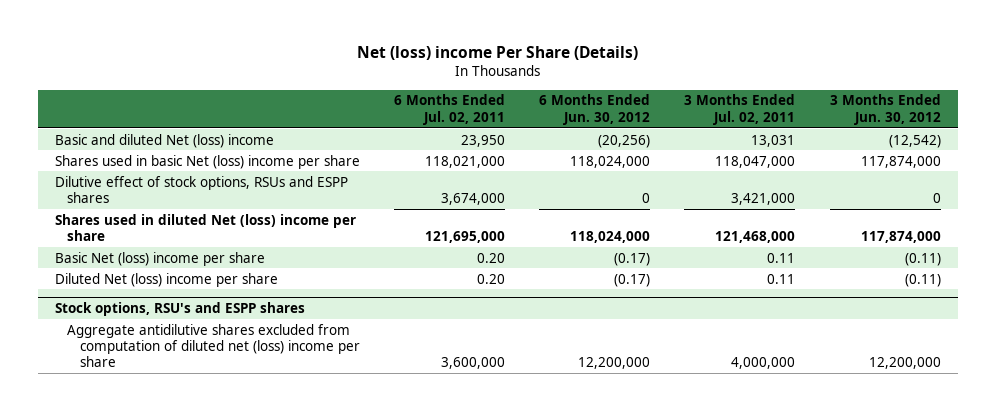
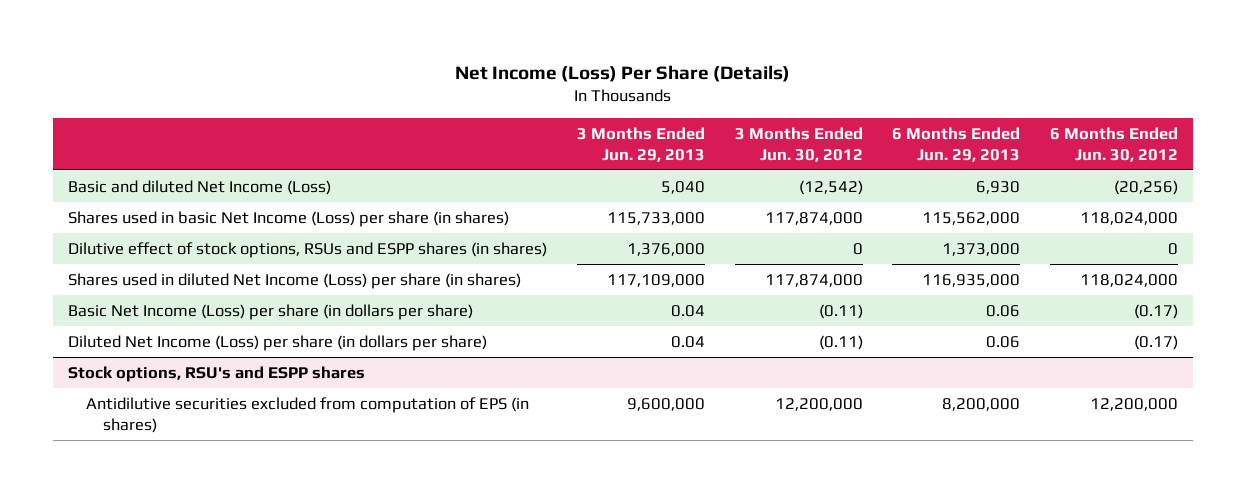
- Net (loss) income Per Share (Details)
+ Net Income (Loss) Per Share (Details)
- | 6 Months Ended Jul. 02, 2011 | 6 Months Ended Jun. 30, 2012 | 3 Months Ended Jul. 02, 2011 | 3 Months Ended Jun. 30, 2012
+ | 3 Months Ended Jun. 29, 2013 | 3 Months Ended Jun. 30, 2012 | 6 Months Ended Jun. 29, 2013 | 6 Months Ended Jun. 30, 2012
- Basic and diluted Net (loss) income | 23,950 | (20,256) | 13,031 | (12,542)
- Shares used in basic Net (loss) income per share | 118,021,000 | 118,024,000 | 118,047,000 | 117,874,000
- Dilutive effect of stock options, RSUs and ESPP shares | 3,674,000 | 0 | 3,421,000 | 0
- Shares used in diluted Net (loss) income per share | 121,695,000 | 118,024,000 | 121,468,000 | 117,874,000
- Basic Net (loss) income per share | 0.20 | (0.17) | 0.11 | (0.11)
- Diluted Net (loss) income per share | 0.20 | (0.17) | 0.11 | (0.11)
+ Basic and diluted Net Income (Loss) | 5,040 | (12,542) | 6,930 | (20,256)
+ Shares used in basic Net Income (Loss) per share (in shares) | 115,733,000 | 117,874,000 | 115,562,000 | 118,024,000
+ Dilutive effect of stock options, RSUs and ESPP shares (in shares) | 1,376,000 | 0 | 1,373,000 | 0
+ Shares used in diluted Net Income (Loss) per share (in shares) | 117,109,000 | 117,874,000 | 116,935,000 | 118,024,000
+ Basic Net Income (Loss) per share (in dollars per share) | 0.04 | (0.11) | 0.06 | (0.17)
+ Diluted Net Income (Loss) per share (in dollars per share) | 0.04 | (0.11) | 0.06 | (0.17)
@ Stock options, RSU's and ESPP shares
- Aggregate antidilutive shares excluded from computation of diluted net (loss) income per share | 3,600,000 | 12,200,000 | 4,000,000 | 12,200,000
+ Antidilutive securities excluded from computation of EPS (in shares) | 9,600,000 | 12,200,000 | 8,200,000 | 12,200,000

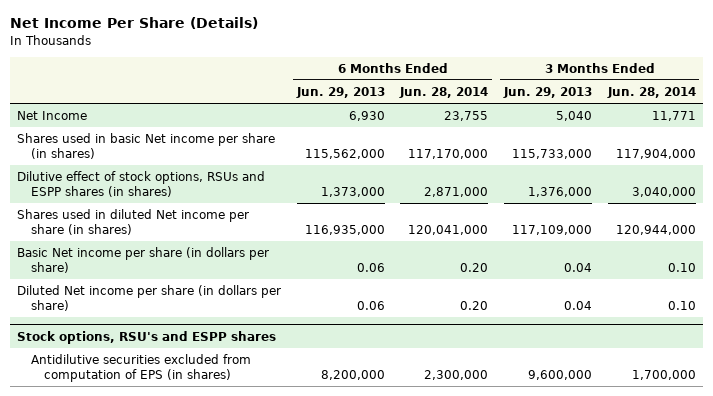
- Net Income (Loss) Per Share (Details)
+ Net Income Per Share (Details)
- | 3 Months Ended Jun. 29, 2013 | 3 Months Ended Jun. 30, 2012 | 6 Months Ended Jun. 29, 2013 | 6 Months Ended Jun. 30, 2012
+ | 6 Months Ended Jun. 29, 2013 | 6 Months Ended Jun. 28, 2014 | 3 Months Ended Jun. 29, 2013 | 3 Months Ended Jun. 28, 2014
- Basic and diluted Net Income (Loss) | 5,040 | (12,542) | 6,930 | (20,256)
- Shares used in basic Net Income (Loss) per share (in shares) | 115,733,000 | 117,874,000 | 115,562,000 | 118,024,000
+ Net Income | 6,930 | 23,755 | 5,040 | 11,771
+ Shares used in basic Net income per share (in shares) | 115,562,000 | 117,170,000 | 115,733,000 | 117,904,000
- Shares used in diluted Net Income (Loss) per share (in shares) | 117,109,000 | 117,874,000 | 116,935,000 | 118,024,000
- Basic Net Income (Loss) per share (in dollars per share) | 0.04 | (0.11) | 0.06 | (0.17)
- Diluted Net Income (Loss) per share (in dollars per share) | 0.04 | (0.11) | 0.06 | (0.17)
+ Shares used in diluted Net income per share (in shares) | 116,935,000 | 120,041,000 | 117,109,000 | 120,944,000
+ Basic Net income per share (in dollars per share) | 0.06 | 0.20 | 0.04 | 0.10
+ Diluted Net income per share (in dollars per share) | 0.06 | 0.20 | 0.04 | 0.10

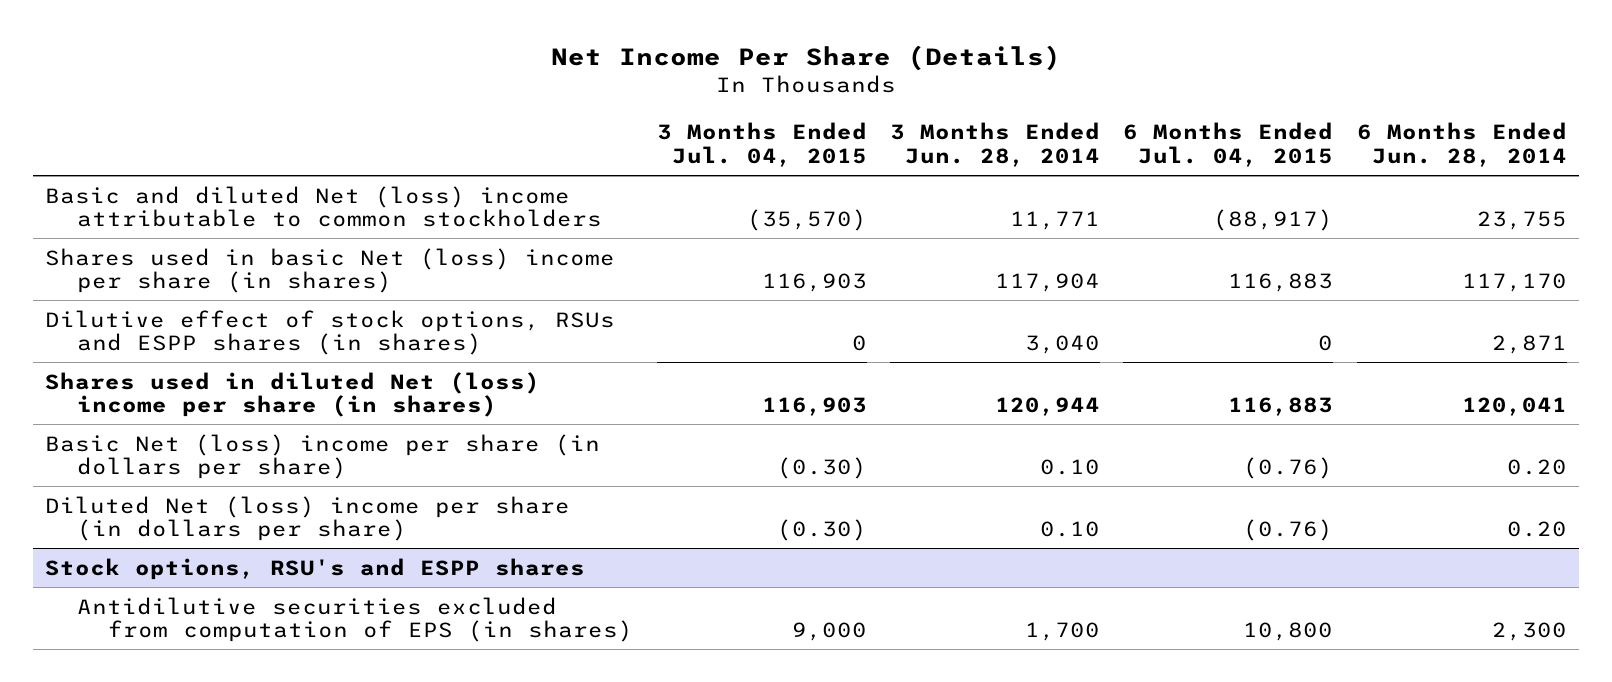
- | 6 Months Ended Jun. 29, 2013 | 6 Months Ended Jun. 28, 2014 | 3 Months Ended Jun. 29, 2013 | 3 Months Ended Jun. 28, 2014
+ | 3 Months Ended Jul. 04, 2015 | 3 Months Ended Jun. 28, 2014 | 6 Months Ended Jul. 04, 2015 | 6 Months Ended Jun. 28, 2014
- Net Income | 6,930 | 23,755 | 5,040 | 11,771
- Shares used in basic Net income per share (in shares) | 115,562,000 | 117,170,000 | 115,733,000 | 117,904,000
- Dilutive effect of stock options, RSUs and ESPP shares (in shares) | 1,373,000 | 2,871,000 | 1,376,000 | 3,040,000
- Shares used in diluted Net income per share (in shares) | 116,935,000 | 120,041,000 | 117,109,000 | 120,944,000
- Basic Net income per share (in dollars per share) | 0.06 | 0.20 | 0.04 | 0.10
- Diluted Net income per share (in dollars per share) | 0.06 | 0.20 | 0.04 | 0.10
+ Basic and diluted Net (loss) income attributable to common stockholders | (35,570) | 11,771 | (88,917) | 23,755
+ Shares used in basic Net (loss) income per share (in shares) | 116,903 | 117,904 | 116,883 | 117,170
+ Dilutive effect of stock options, RSUs and ESPP shares (in shares) | 0 | 3,040 | 0 | 2,871
+ Shares used in diluted Net (loss) income per share (in shares) | 116,903 | 120,944 | 116,883 | 120,041
+ Basic Net (loss) income per share (in dollars per share) | (0.30) | 0.10 | (0.76) | 0.20
+ Diluted Net (loss) income per share (in dollars per share) | (0.30) | 0.10 | (0.76) | 0.20
@ Stock options, RSU's and ESPP shares
- Antidilutive securities excluded from computation of EPS (in shares) | 8,200,000 | 2,300,000 | 9,600,000 | 1,700,000
+ Antidilutive securities excluded from computation of EPS (in shares) | 9,000 | 1,700 | 10,800 | 2,300

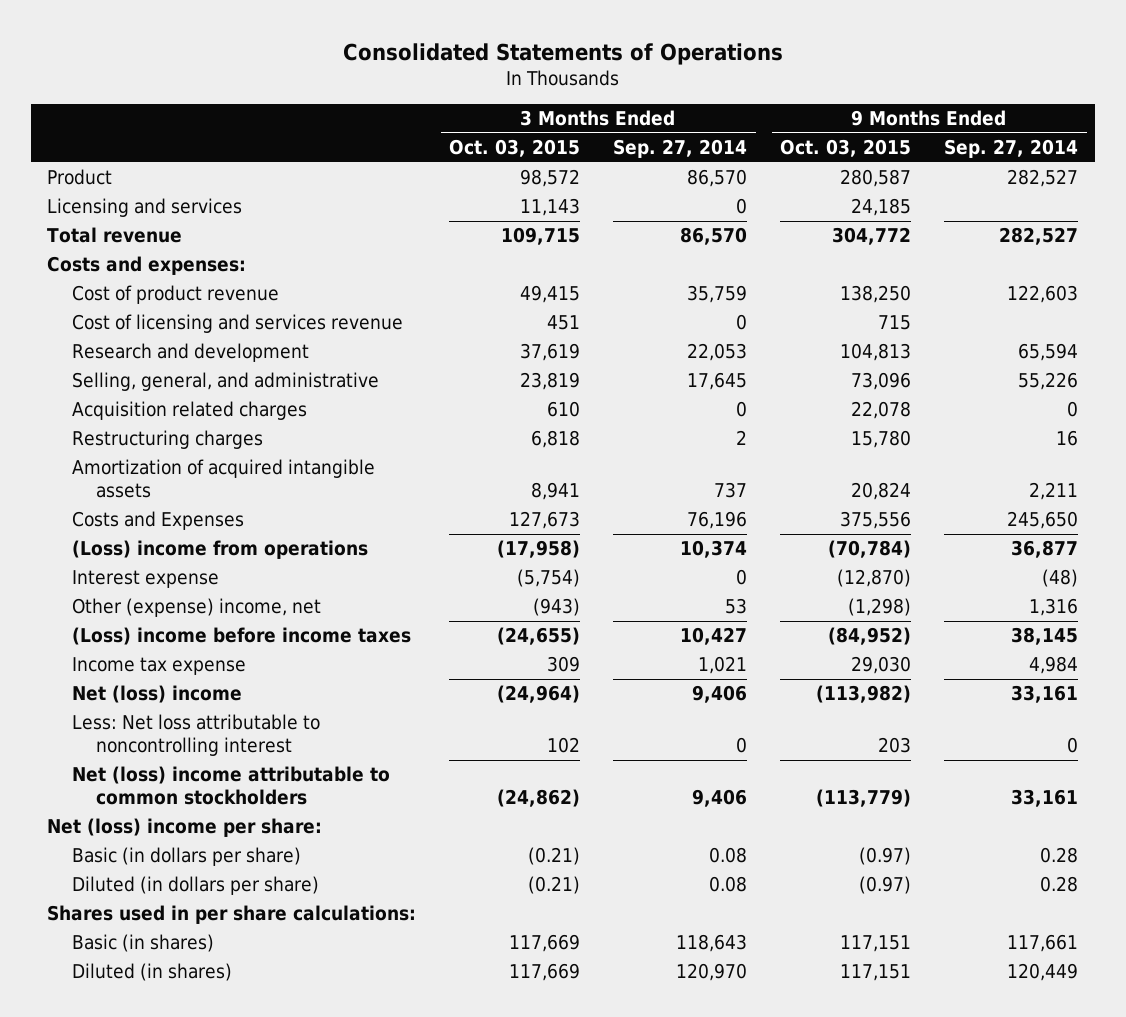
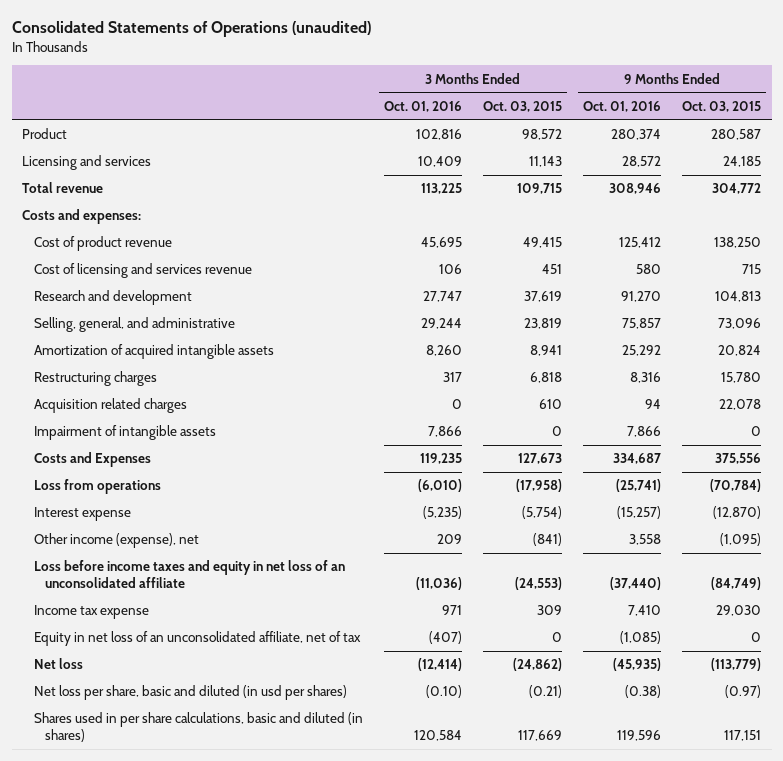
- Consolidated Statements of Operations
+ Consolidated Statements of Operations (unaudited)
- | 3 Months Ended Oct. 03, 2015 | 3 Months Ended Sep. 27, 2014 | 9 Months Ended Oct. 03, 2015 | 9 Months Ended Sep. 27, 2014
+ | 3 Months Ended Oct. 01, 2016 | 3 Months Ended Oct. 03, 2015 | 9 Months Ended Oct. 01, 2016 | 9 Months Ended Oct. 03, 2015
moved down: Restructuring charges | 317 | 6,818 | 8,316 | 15,780
moved down: Acquisition related charges | 0 | 610 | 94 | 22,078
+ Impairment of intangible assets | 7,866 | 0 | 7,866 | 0
- (Loss) income from operations | (17,958) | 10,374 | (70,784) | 36,877
+ Loss from operations | (6,010) | (17,958) | (25,741) | (70,784)
- Other (expense) income, net | (943) | 53 | (1,298) | 1,316
- (Loss) income before income taxes | (24,655) | 10,427 | (84,952) | 38,145
+ Other income (expense), net | 209 | (841) | 3,558 | (1,095)
+ Loss before income taxes and equity in net loss of an unconsolidated affiliate | (11,036) | (24,553) | (37,440) | (84,749)
- Net (loss) income | (24,964) | 9,406 | (113,982) | 33,161
- Less: Net loss attributable to noncontrolling interest | 102 | 0 | 203 | 0
- Net (loss) income attributable to common stockholders | (24,862) | 9,406 | (113,779) | 33,161
- Net (loss) income per share:
- Basic (in dollars per share) | (0.21) | 0.08 | (0.97) | 0.28
- Diluted (in dollars per share) | (0.21) | 0.08 | (0.97) | 0.28
- Shares used in per share calculations:
- Basic (in shares) | 117,669 | 118,643 | 117,151 | 117,661
- Diluted (in shares) | 117,669 | 120,970 | 117,151 | 120,449
+ Equity in net loss of an unconsolidated affiliate, net of tax | (407) | 0 | (1,085) | 0
+ Net loss | (12,414) | (24,862) | (45,935) | (113,779)
+ Net loss per share, basic and diluted (in usd per shares) | (0.10) | (0.21) | (0.38) | (0.97)
+ Shares used in per share calculations, basic and diluted (in shares) | 120,584 | 117,669 | 119,596 | 117,151

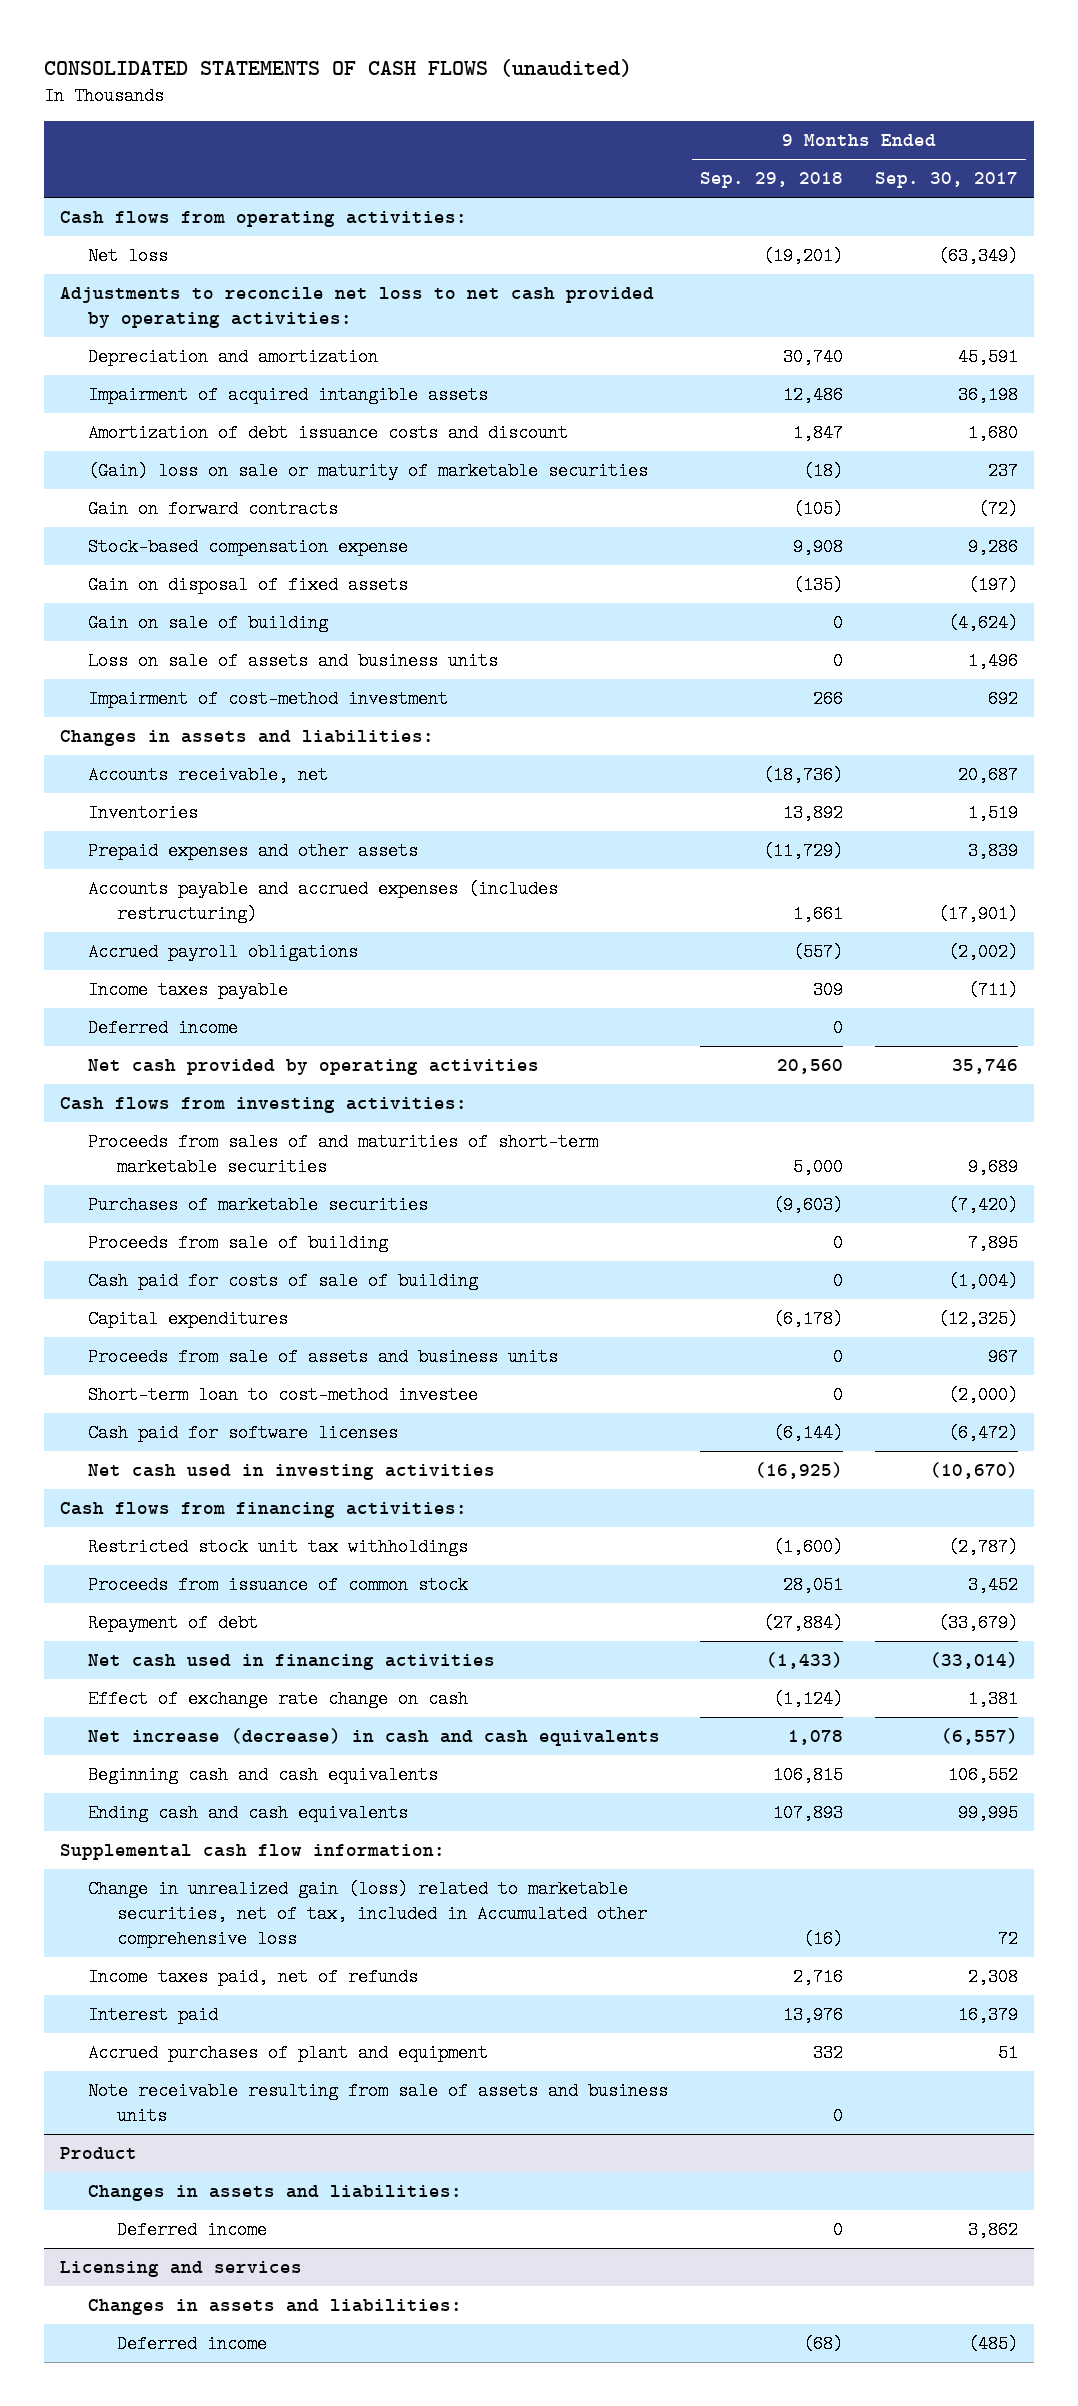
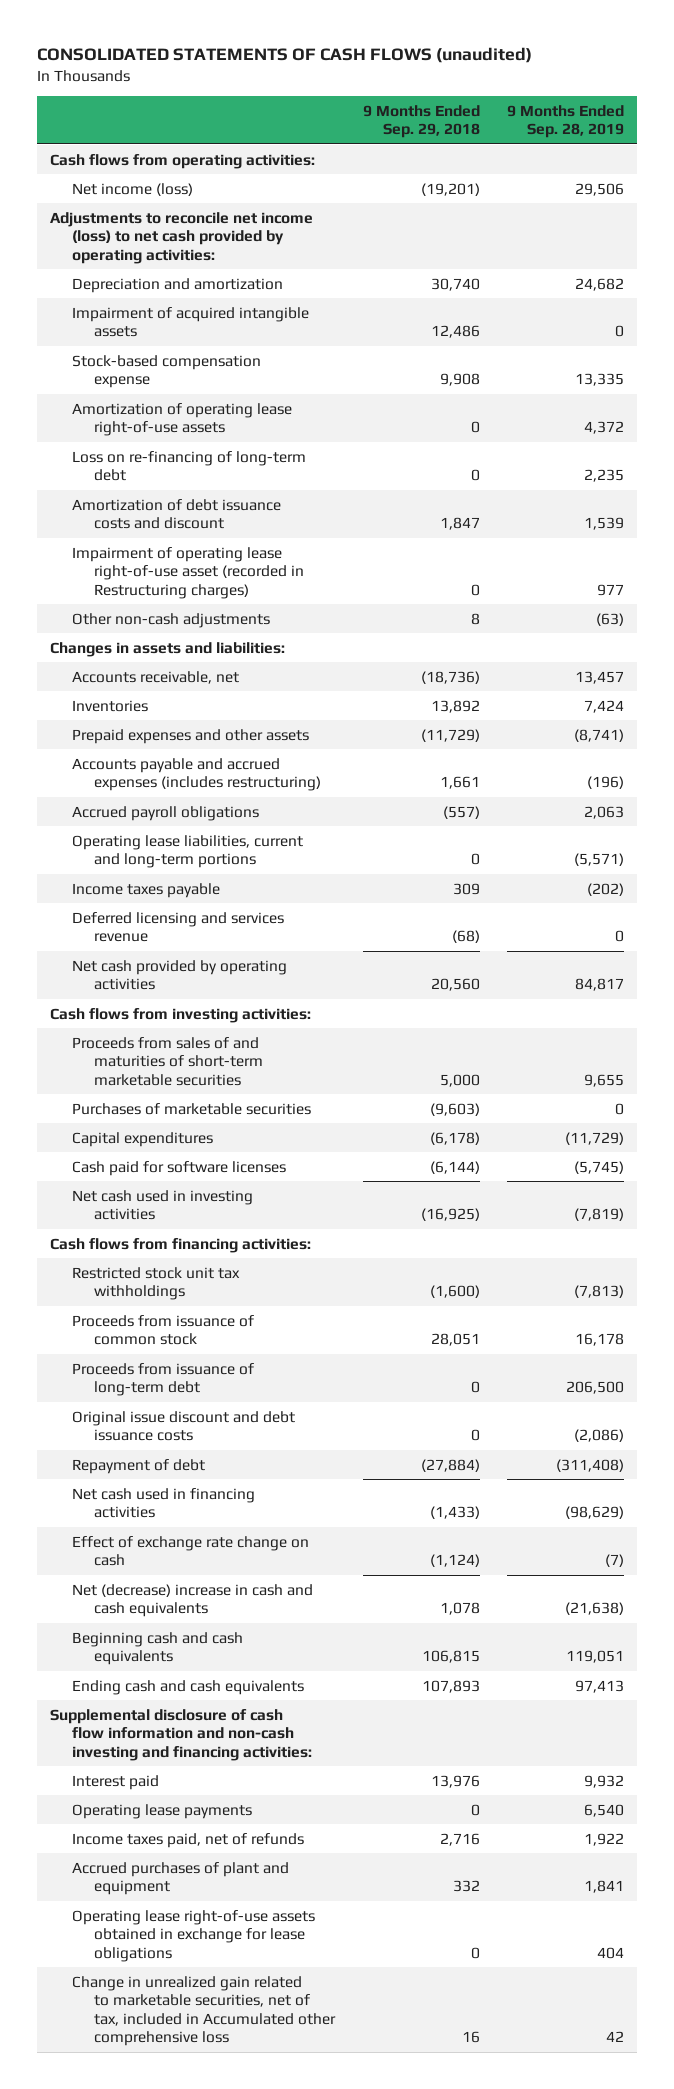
- | 9 Months Ended Sep. 29, 2018 | 9 Months Ended Sep. 30, 2017
+ | 9 Months Ended Sep. 29, 2018 | 9 Months Ended Sep. 28, 2019
- Net loss | (19,201) | (63,349)
- Adjustments to reconcile net loss to net cash provided by operating activities:
+ Net income (loss) | (19,201) | 29,506
+ Adjustments to reconcile net income (loss) to net cash provided by operating activities:
- (Gain) loss on sale or maturity of marketable securities | (18) | 237
- Gain on forward contracts | (105) | (72)
- Gain on disposal of fixed assets | (135) | (197)
- Gain on sale of building | 0 | (4,624)
- Loss on sale of assets and business units | 0 | 1,496
- Impairment of cost-method investment | 266 | 692
+ Amortization of operating lease right-of-use assets | 0 | 4,372
+ Loss on re-financing of long-term debt | 0 | 2,235
moved down: Amortization of debt issuance costs and discount | 1,847 | 1,539
+ Impairment of operating lease right-of-use asset (recorded in Restructuring charges) | 0 | 977
+ Other non-cash adjustments | 8 | (63)
+ Operating lease liabilities, current and long-term portions | 0 | (5,571)
- Deferred income | 0 |
+ Deferred licensing and services revenue | (68) | 0
- Proceeds from sale of building | 0 | 7,895
- Cash paid for costs of sale of building | 0 | (1,004)
- Proceeds from sale of assets and business units | 0 | 967
- Short-term loan to cost-method investee | 0 | (2,000)
+ Proceeds from issuance of long-term debt | 0 | 206,500
+ Original issue discount and debt issuance costs | 0 | (2,086)
- Net increase (decrease) in cash and cash equivalents | 1,078 | (6,557)
+ Net (decrease) increase in cash and cash equivalents | 1,078 | (21,638)
- Supplemental cash flow information:
- Change in unrealized gain (loss) related to marketable securities, net of tax, included in Accumulated other comprehensive loss | (16) | 72
+ Supplemental disclosure of cash flow information and non-cash investing and financing activities:
+ Operating lease payments | 0 | 6,540
moved down: Income taxes paid, net of refunds | 2,716 | 1,922
- Note receivable resulting from sale of assets and business units | 0 |
- Product
- Changes in assets and liabilities:
- Deferred income | 0 | 3,862
- Licensing and services
- Changes in assets and liabilities:
- Deferred income | (68) | (485)
+ Operating lease right-of-use assets obtained in exchange for lease obligations | 0 | 404
+ Change in unrealized gain related to marketable securities, net of tax, included in Accumulated other comprehensive loss | 16 | 42

